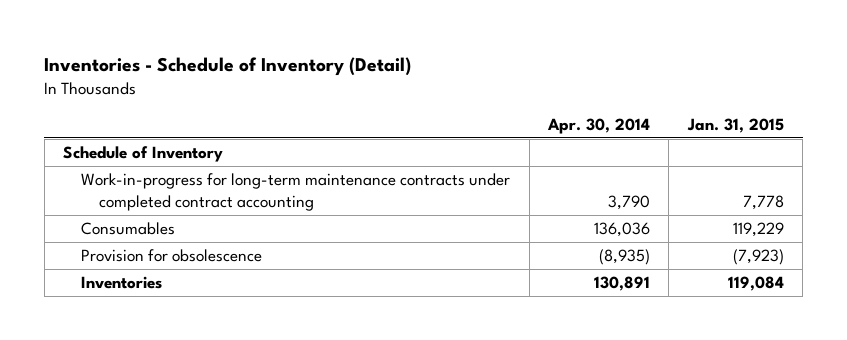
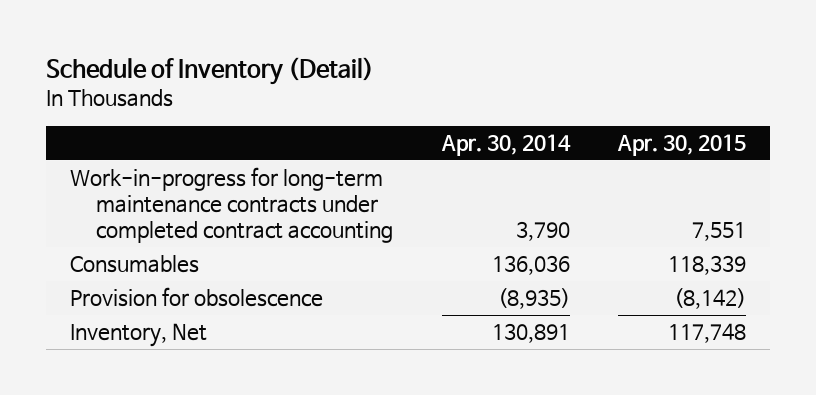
- Inventories - Schedule of Inventory (Detail)
+ Schedule of Inventory (Detail)
- | Apr. 30, 2014 | Jan. 31, 2015
+ | Apr. 30, 2014 | Apr. 30, 2015
- Schedule of Inventory
- Inventories | 130,891 | 119,084
+ Inventory, Net | 130,891 | 117,748

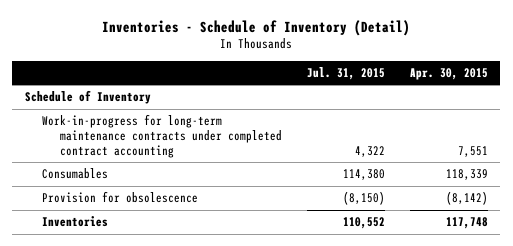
- Schedule of Inventory (Detail)
+ Inventories - Schedule of Inventory (Detail)
- | Apr. 30, 2014 | Apr. 30, 2015
+ | Jul. 31, 2015 | Apr. 30, 2015
+ Schedule of Inventory
- Inventory, Net | 130,891 | 117,748
+ Inventories | 110,552 | 117,748

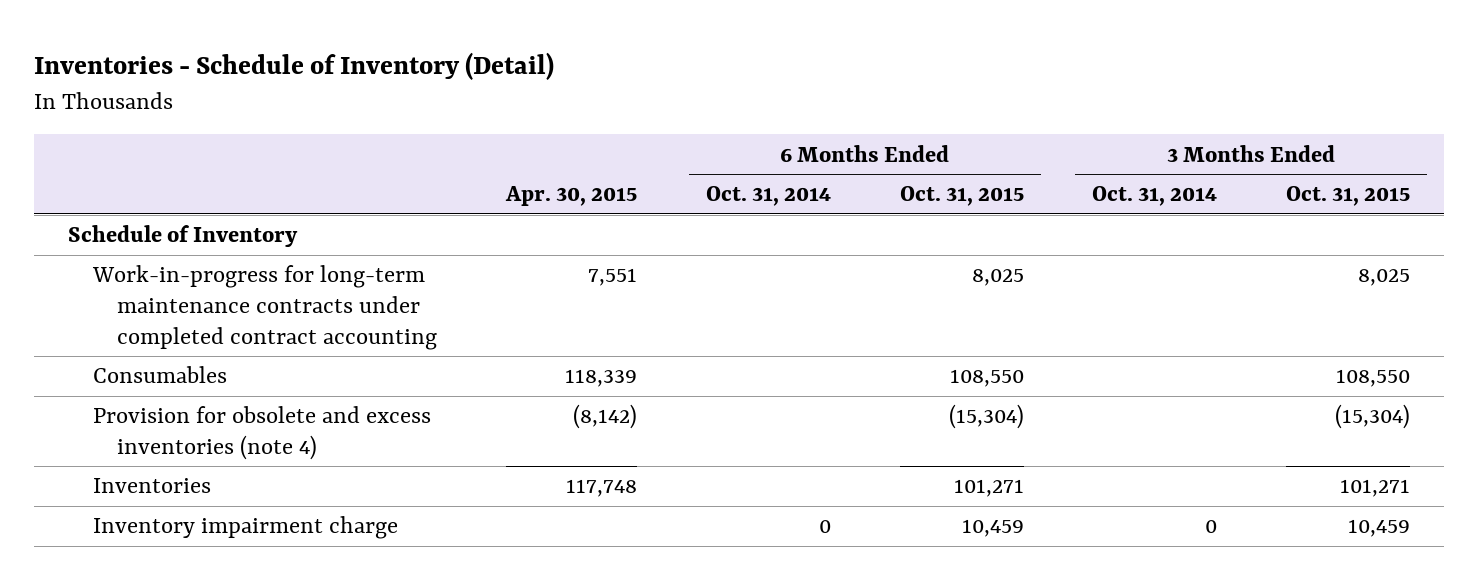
- | Jul. 31, 2015 | Apr. 30, 2015
+ | Apr. 30, 2015 | 6 Months Ended Oct. 31, 2014 | 6 Months Ended Oct. 31, 2015 | 3 Months Ended Oct. 31, 2014 | 3 Months Ended Oct. 31, 2015
- Provision for obsolescence | (8,150) | (8,142)
+ Provision for obsolete and excess inventories (note 4) | (8,142) | | (15,304) | | (15,304)
+ Inventory impairment charge | | 0 | 10,459 | 0 | 10,459

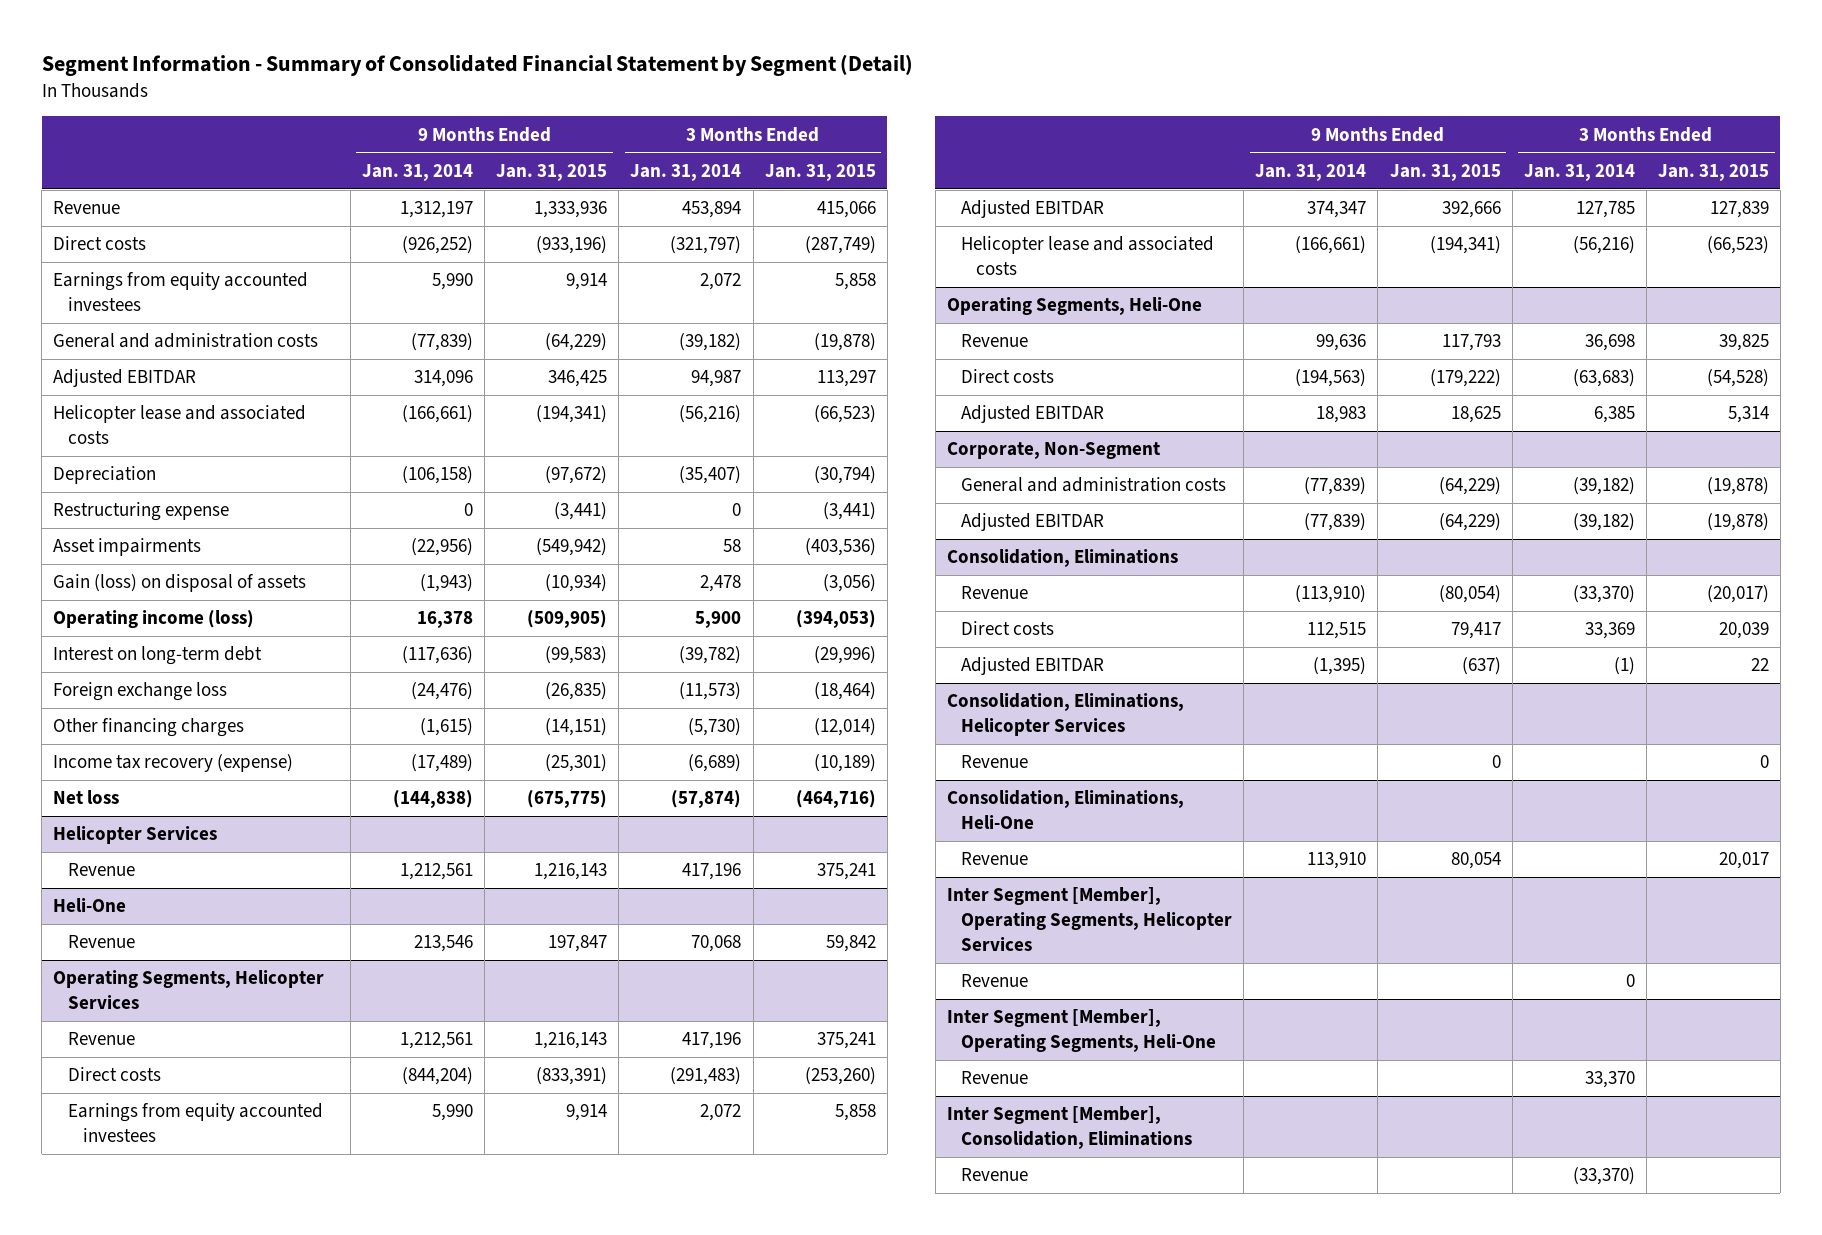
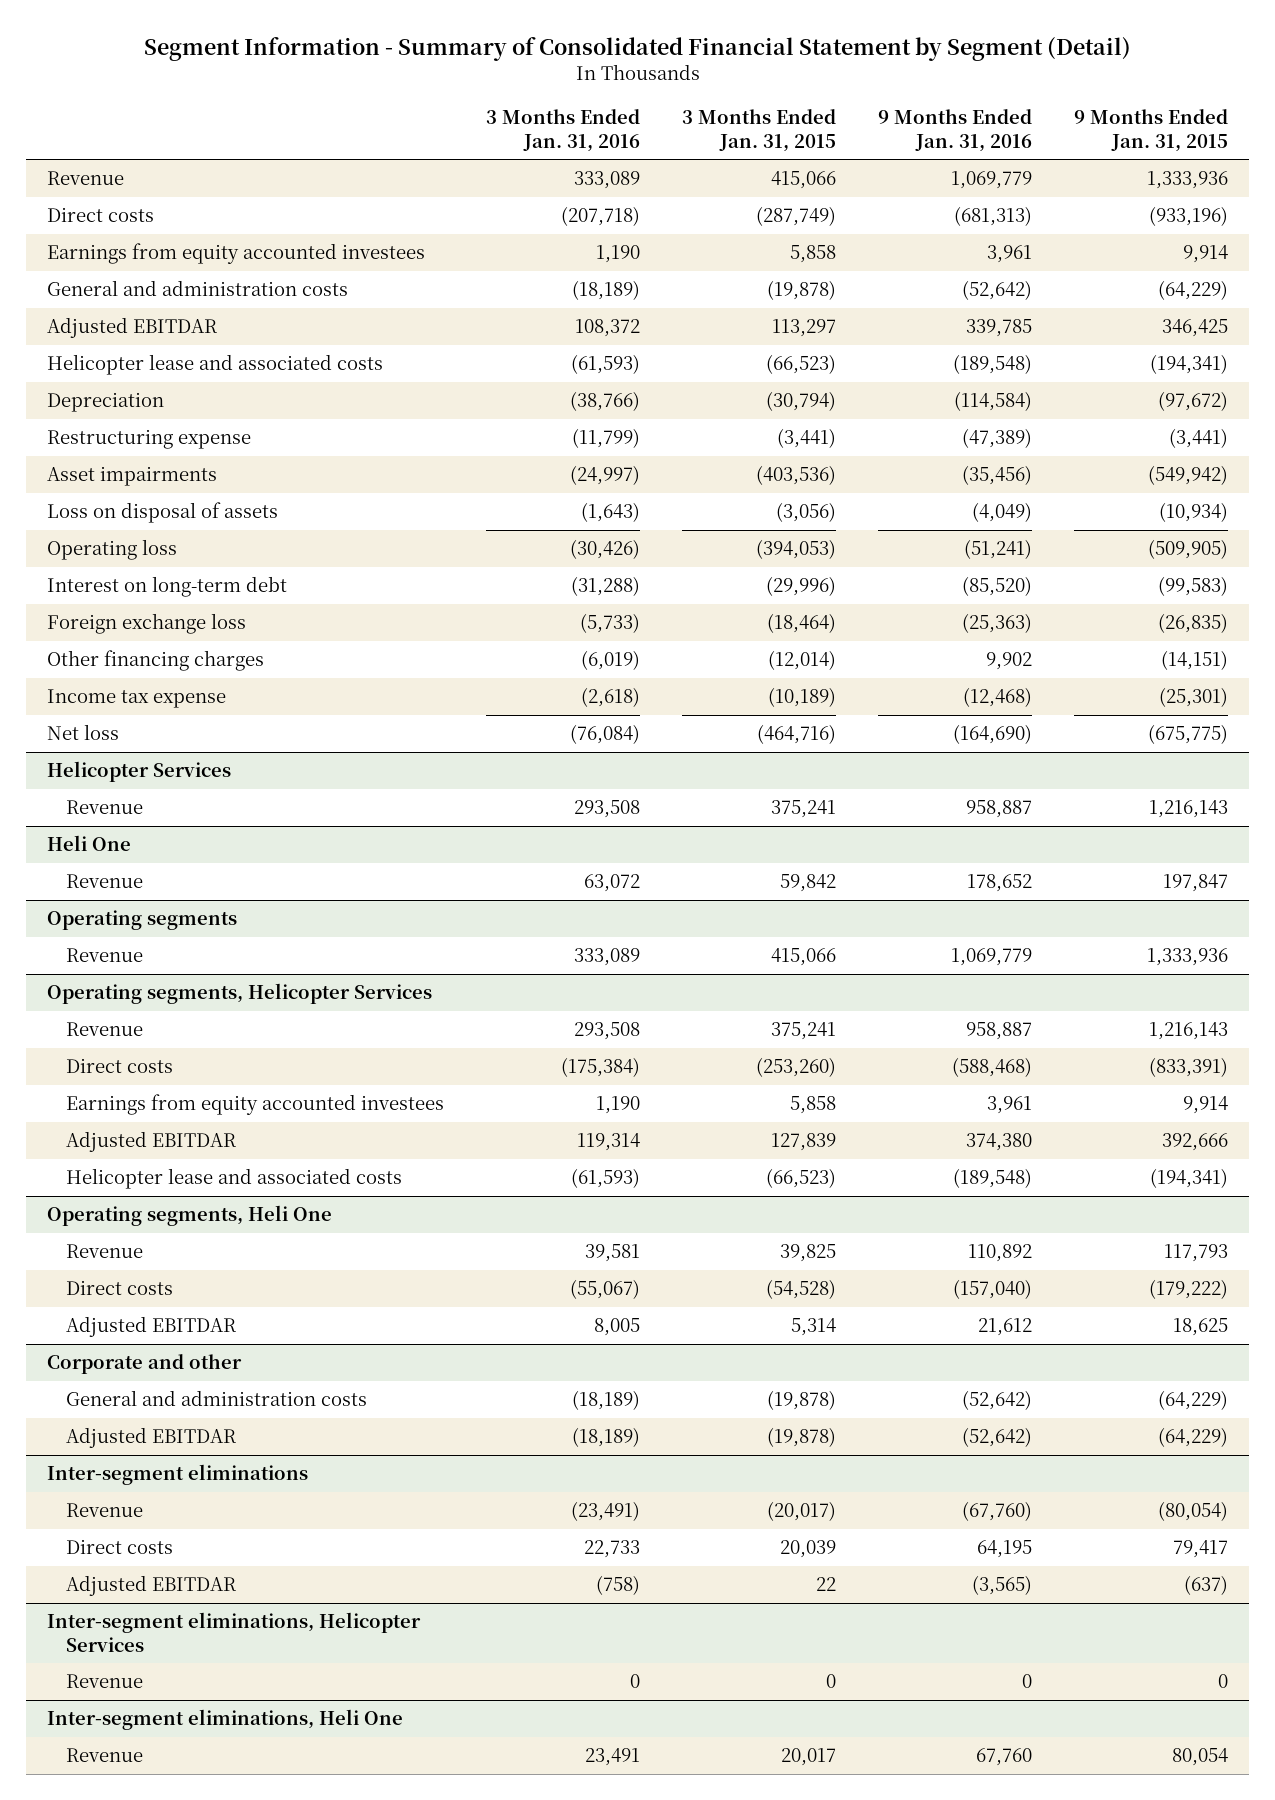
- | 9 Months Ended Jan. 31, 2014 | 9 Months Ended Jan. 31, 2015 | 3 Months Ended Jan. 31, 2014 | 3 Months Ended Jan. 31, 2015
+ | 3 Months Ended Jan. 31, 2016 | 3 Months Ended Jan. 31, 2015 | 9 Months Ended Jan. 31, 2016 | 9 Months Ended Jan. 31, 2015
- Gain (loss) on disposal of assets | (1,943) | (10,934) | 2,478 | (3,056)
- Operating income (loss) | 16,378 | (509,905) | 5,900 | (394,053)
+ Loss on disposal of assets | (1,643) | (3,056) | (4,049) | (10,934)
+ Operating loss | (30,426) | (394,053) | (51,241) | (509,905)
- Income tax recovery (expense) | (17,489) | (25,301) | (6,689) | (10,189)
+ Income tax expense | (2,618) | (10,189) | (12,468) | (25,301)
- Heli-One
+ Heli One
- Operating Segments, Helicopter Services
+ Operating segments
+ Revenue | 333,089 | 415,066 | 1,069,779 | 1,333,936
+ Operating segments, Helicopter Services
- Operating Segments, Heli-One
+ Operating segments, Heli One
- Corporate, Non-Segment
+ Corporate and other
- Consolidation, Eliminations
+ Inter-segment eliminations
- Consolidation, Eliminations, Helicopter Services
+ Inter-segment eliminations, Helicopter Services
- Consolidation, Eliminations, Heli-One
+ Inter-segment eliminations, Heli One
- Inter Segment [Member], Operating Segments, Helicopter Services
- Revenue | | | 0 |
- Inter Segment [Member], Operating Segments, Heli-One
- Revenue | | | 33,370 |
- Inter Segment [Member], Consolidation, Eliminations
- Revenue | | | (33,370) |

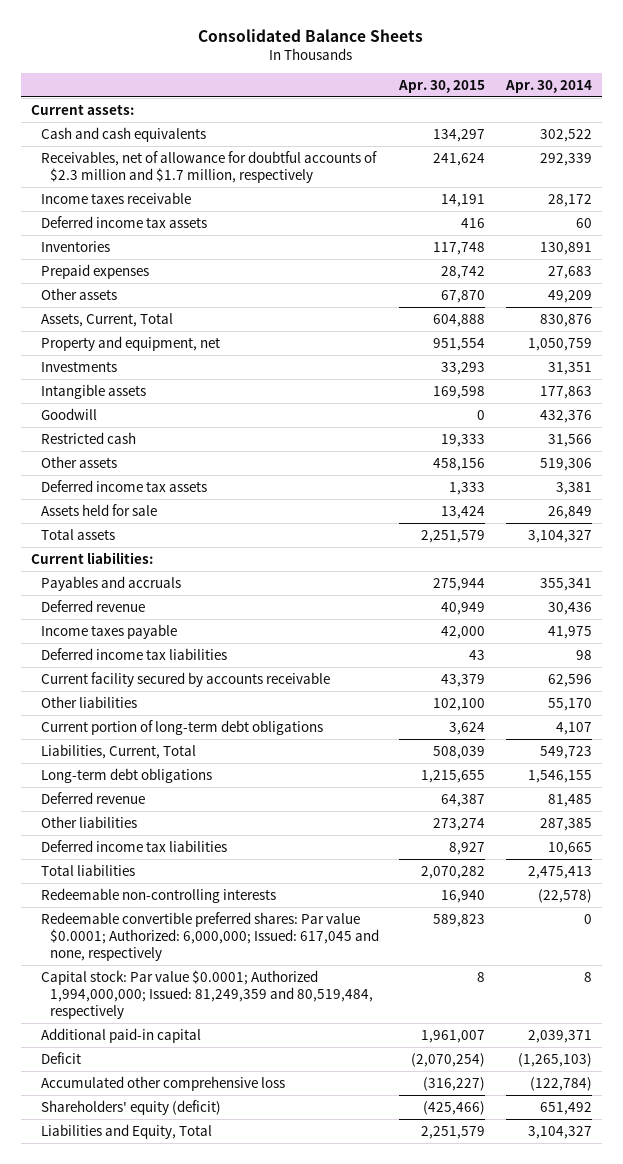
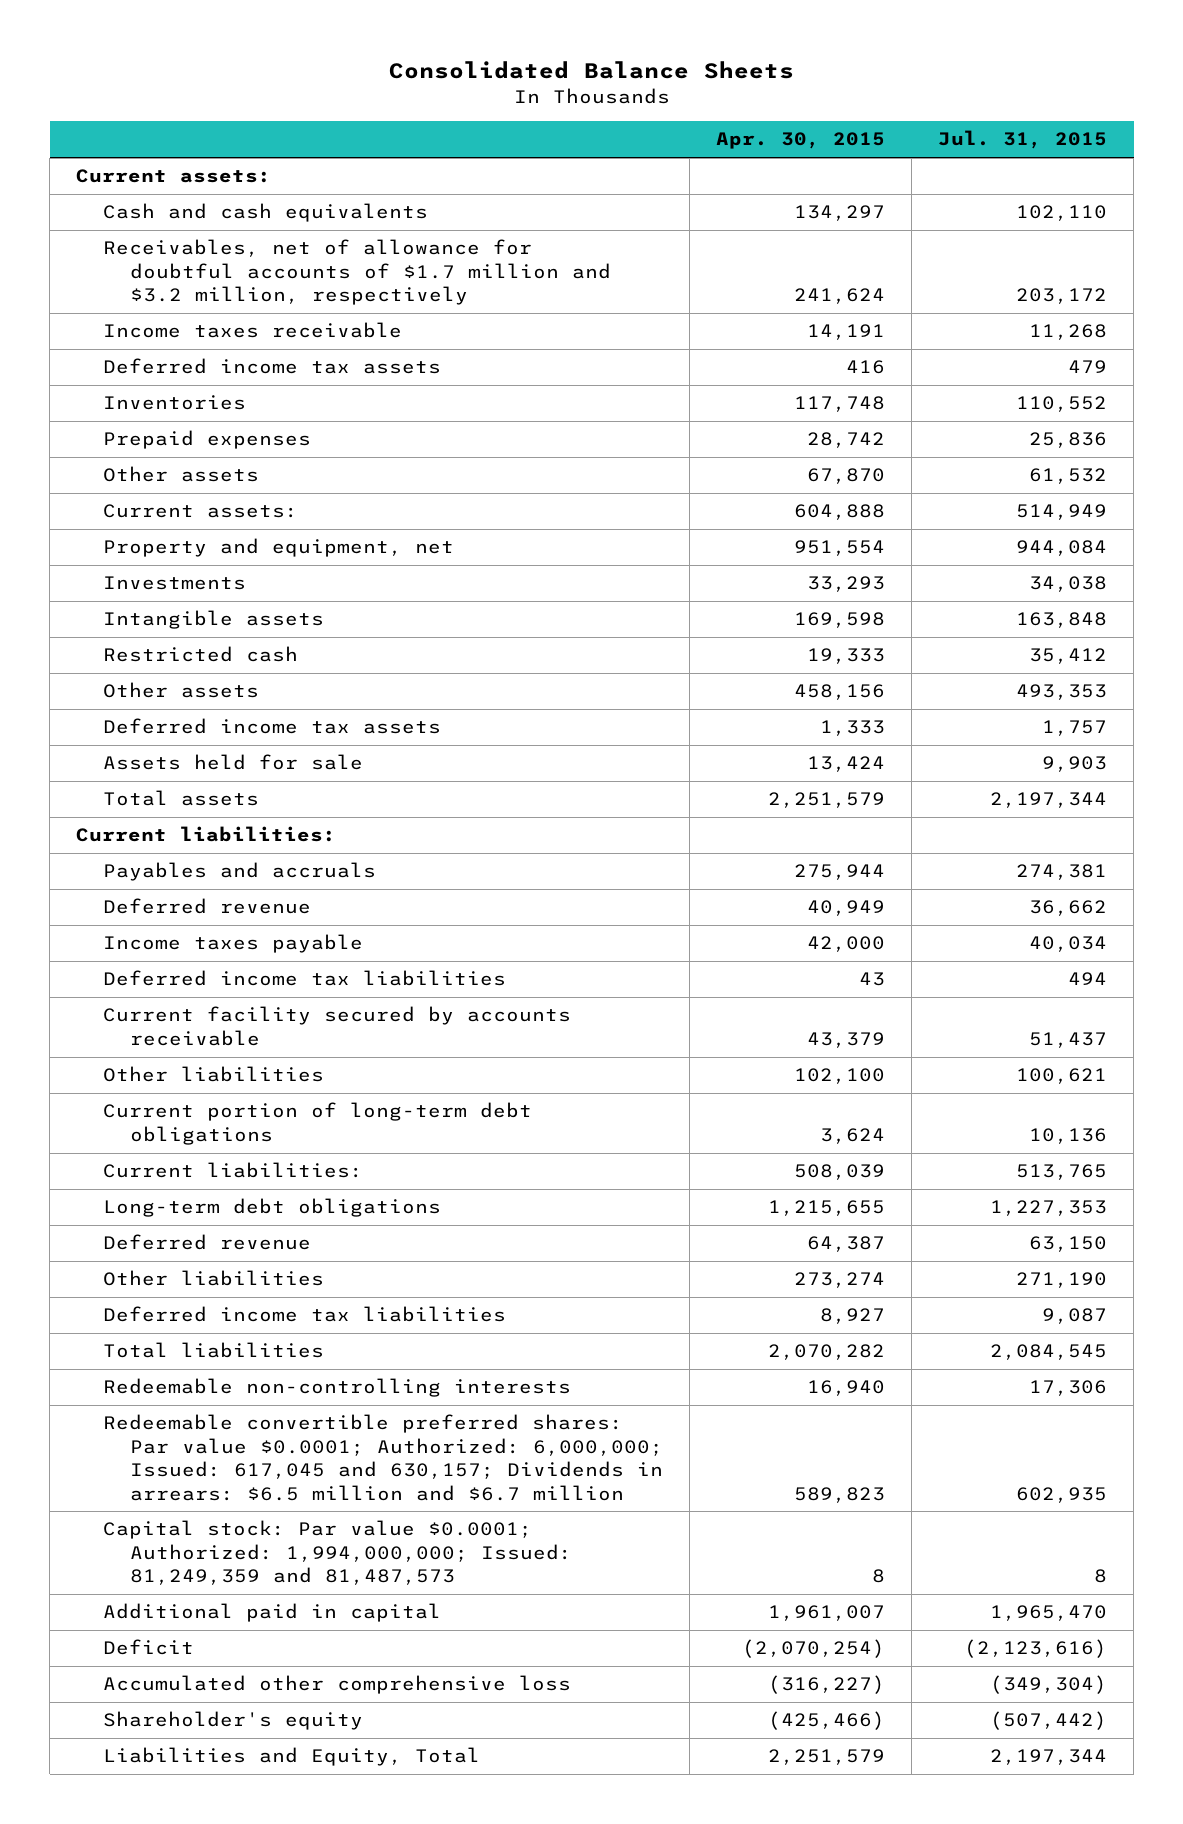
- | Apr. 30, 2015 | Apr. 30, 2014
+ | Apr. 30, 2015 | Jul. 31, 2015
- Receivables, net of allowance for doubtful accounts of $2.3 million and $1.7 million, respectively | 241,624 | 292,339
+ Receivables, net of allowance for doubtful accounts of $1.7 million and $3.2 million, respectively | 241,624 | 203,172
- Assets, Current, Total | 604,888 | 830,876
+ Current assets: | 604,888 | 514,949
- Goodwill | 0 | 432,376
- Liabilities, Current, Total | 508,039 | 549,723
+ Current liabilities: | 508,039 | 513,765
- Redeemable convertible preferred shares: Par value $0.0001; Authorized: 6,000,000; Issued: 617,045 and none, respectively | 589,823 | 0
- Capital stock: Par value $0.0001; Authorized 1,994,000,000; Issued: 81,249,359 and 80,519,484, respectively | 8 | 8
- Additional paid-in capital | 1,961,007 | 2,039,371
+ Redeemable convertible preferred shares: Par value $0.0001; Authorized: 6,000,000; Issued: 617,045 and 630,157; Dividends in arrears: $6.5 million and $6.7 million | 589,823 | 602,935
+ Capital stock: Par value $0.0001; Authorized: 1,994,000,000; Issued: 81,249,359 and 81,487,573 | 8 | 8
+ Additional paid in capital | 1,961,007 | 1,965,470
- Shareholders' equity (deficit) | (425,466) | 651,492
+ Shareholder's equity | (425,466) | (507,442)

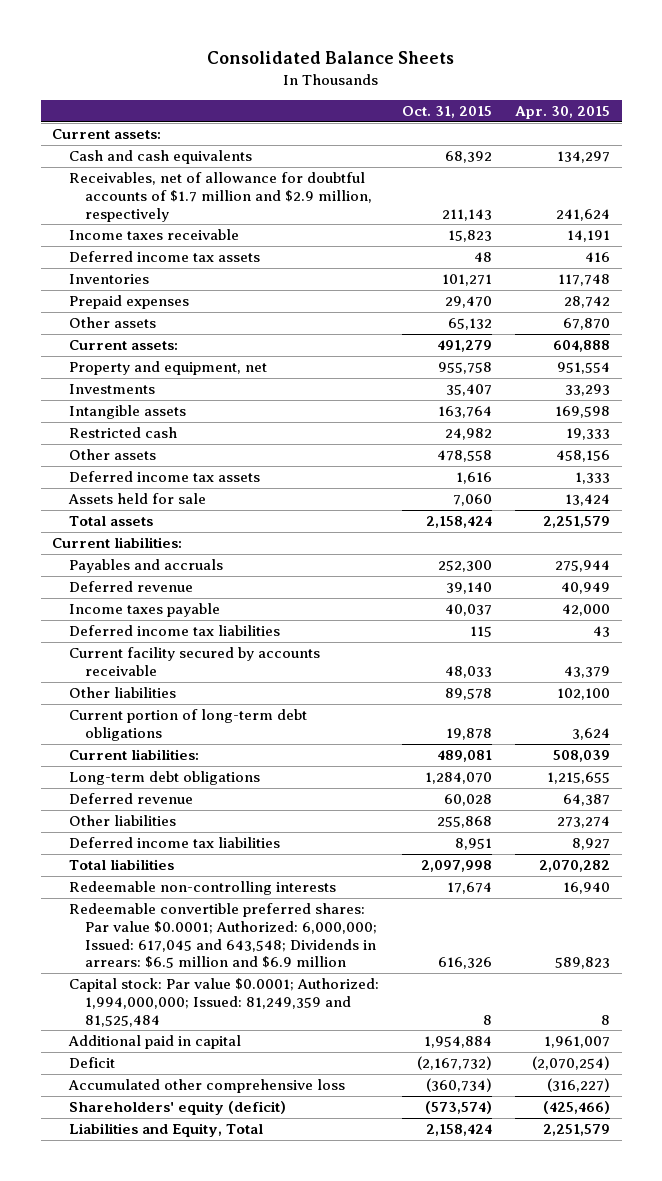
- | Apr. 30, 2015 | Jul. 31, 2015
+ | Oct. 31, 2015 | Apr. 30, 2015
- Receivables, net of allowance for doubtful accounts of $1.7 million and $3.2 million, respectively | 241,624 | 203,172
+ Receivables, net of allowance for doubtful accounts of $1.7 million and $2.9 million, respectively | 211,143 | 241,624
- Redeemable convertible preferred shares: Par value $0.0001; Authorized: 6,000,000; Issued: 617,045 and 630,157; Dividends in arrears: $6.5 million and $6.7 million | 589,823 | 602,935
- Capital stock: Par value $0.0001; Authorized: 1,994,000,000; Issued: 81,249,359 and 81,487,573 | 8 | 8
+ Redeemable convertible preferred shares: Par value $0.0001; Authorized: 6,000,000; Issued: 617,045 and 643,548; Dividends in arrears: $6.5 million and $6.9 million | 616,326 | 589,823
+ Capital stock: Par value $0.0001; Authorized: 1,994,000,000; Issued: 81,249,359 and 81,525,484 | 8 | 8
- Shareholder's equity | (425,466) | (507,442)
+ Shareholders' equity (deficit) | (573,574) | (425,466)

